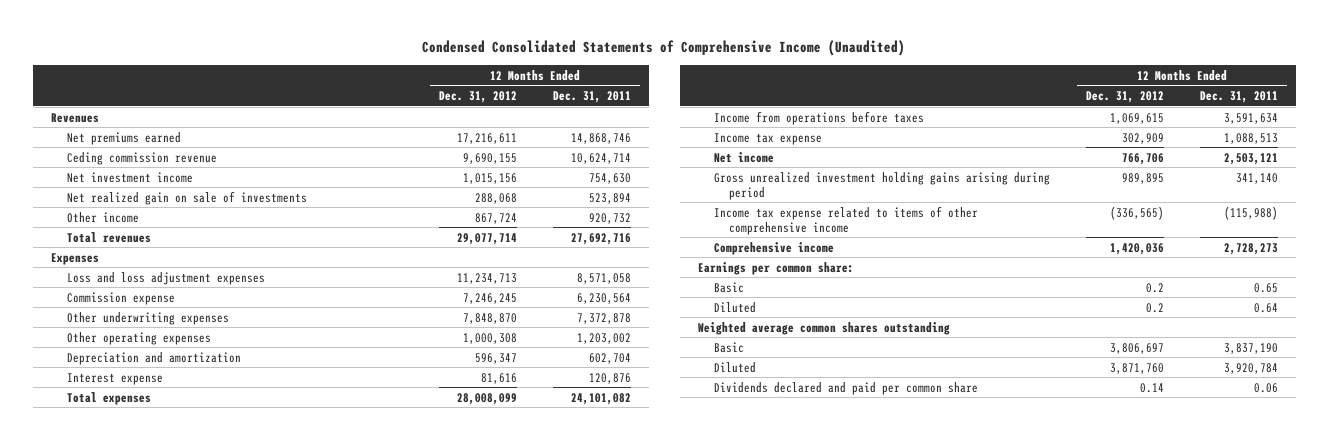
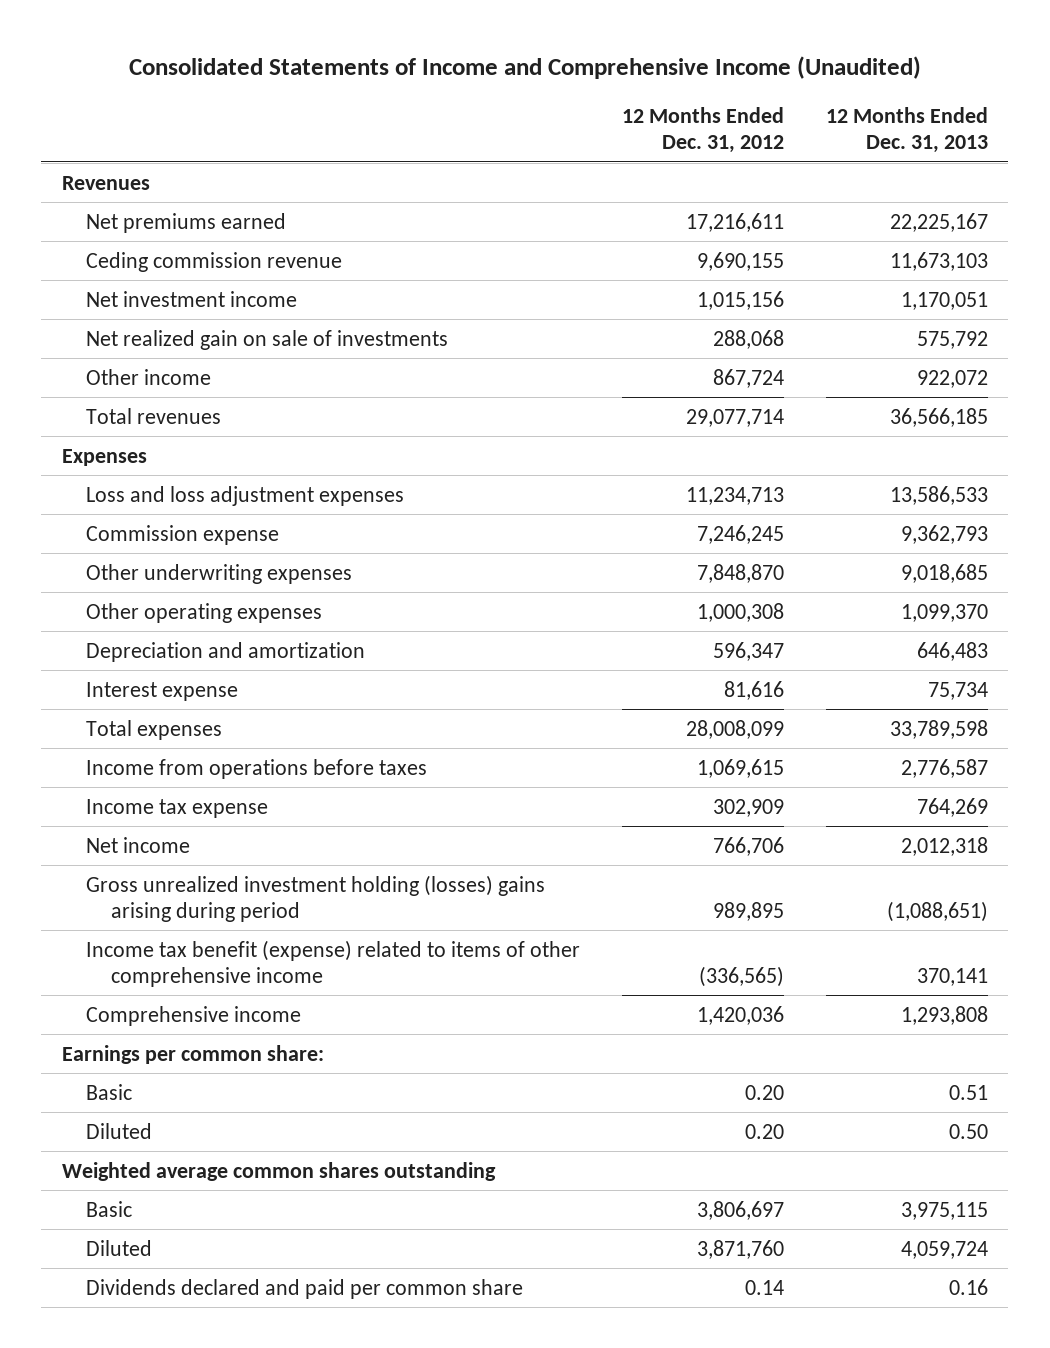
- Condensed Consolidated Statements of Comprehensive Income (Unaudited)
+ Consolidated Statements of Income and Comprehensive Income (Unaudited)
- | 12 Months Ended Dec. 31, 2012 | 12 Months Ended Dec. 31, 2011
+ | 12 Months Ended Dec. 31, 2012 | 12 Months Ended Dec. 31, 2013
- Gross unrealized investment holding gains arising during period | 989,895 | 341,140
- Income tax expense related to items of other comprehensive income | (336,565) | (115,988)
+ Gross unrealized investment holding (losses) gains arising during period | 989,895 | (1,088,651)
+ Income tax benefit (expense) related to items of other comprehensive income | (336,565) | 370,141
- Basic | 0.2 | 0.65
- Diluted | 0.2 | 0.64
+ Basic | 0.20 | 0.51
+ Diluted | 0.20 | 0.50

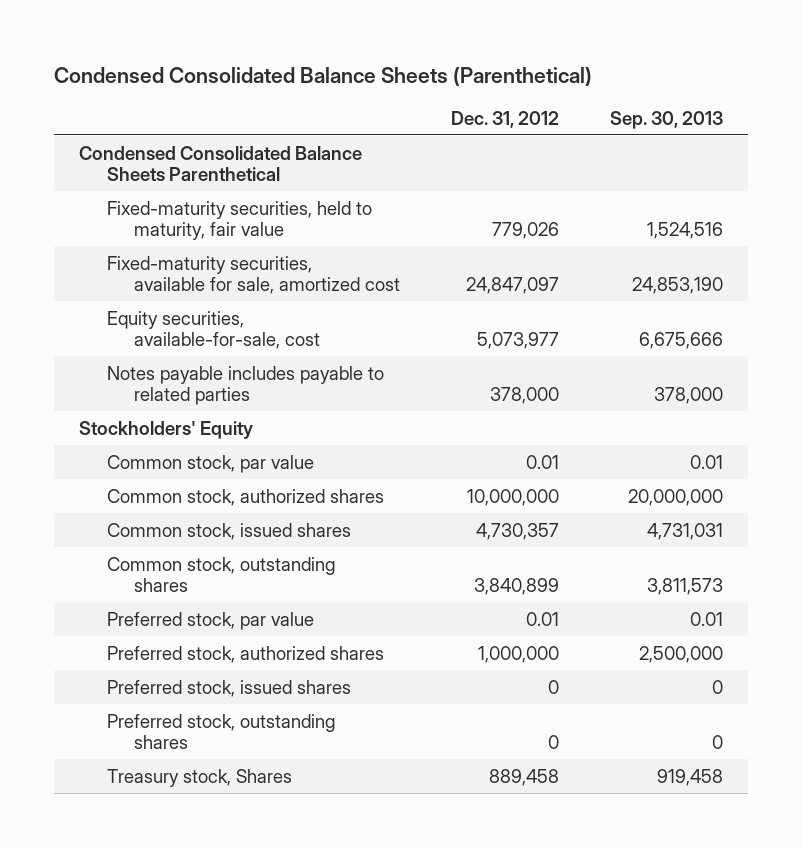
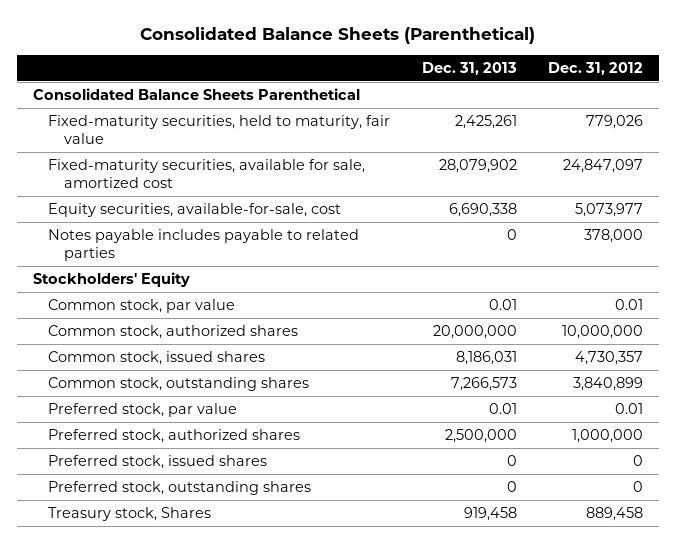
- Condensed Consolidated Balance Sheets (Parenthetical)
+ Consolidated Balance Sheets (Parenthetical)
- | Dec. 31, 2012 | Sep. 30, 2013
+ | Dec. 31, 2013 | Dec. 31, 2012
- Condensed Consolidated Balance Sheets Parenthetical
+ Consolidated Balance Sheets Parenthetical

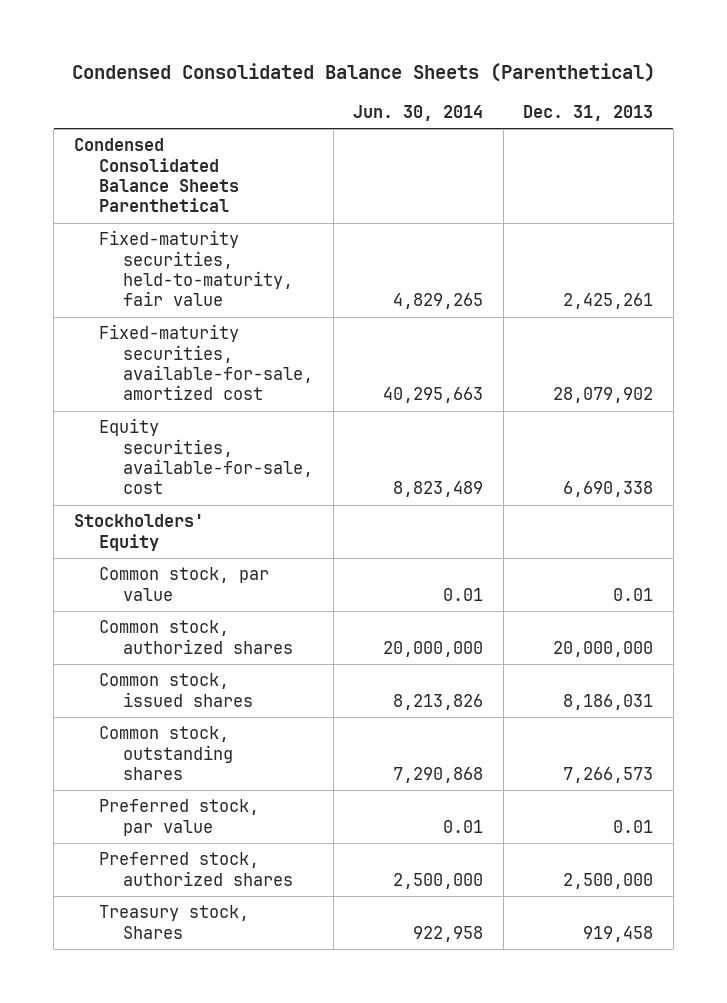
- Consolidated Balance Sheets (Parenthetical)
+ Condensed Consolidated Balance Sheets (Parenthetical)
- | Dec. 31, 2013 | Dec. 31, 2012
+ | Jun. 30, 2014 | Dec. 31, 2013
- Consolidated Balance Sheets Parenthetical
- Fixed-maturity securities, held to maturity, fair value | 2,425,261 | 779,026
- Fixed-maturity securities, available for sale, amortized cost | 28,079,902 | 24,847,097
+ Condensed Consolidated Balance Sheets Parenthetical
+ Fixed-maturity securities, held-to-maturity, fair value | 4,829,265 | 2,425,261
+ Fixed-maturity securities, available-for-sale, amortized cost | 40,295,663 | 28,079,902
- Notes payable includes payable to related parties | 0 | 378,000
- Preferred stock, issued shares | 0 | 0
- Preferred stock, outstanding shares | 0 | 0

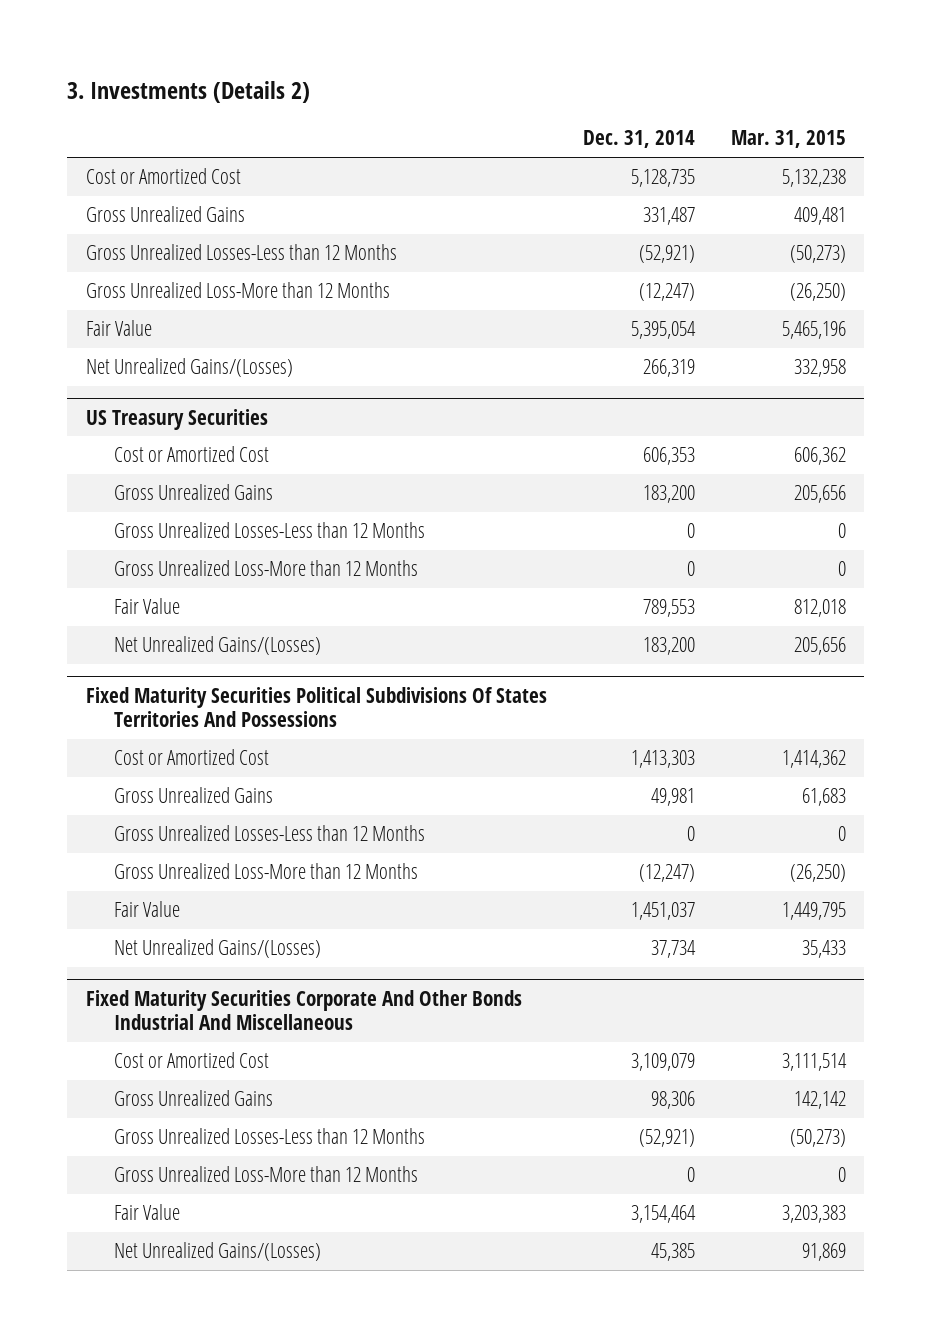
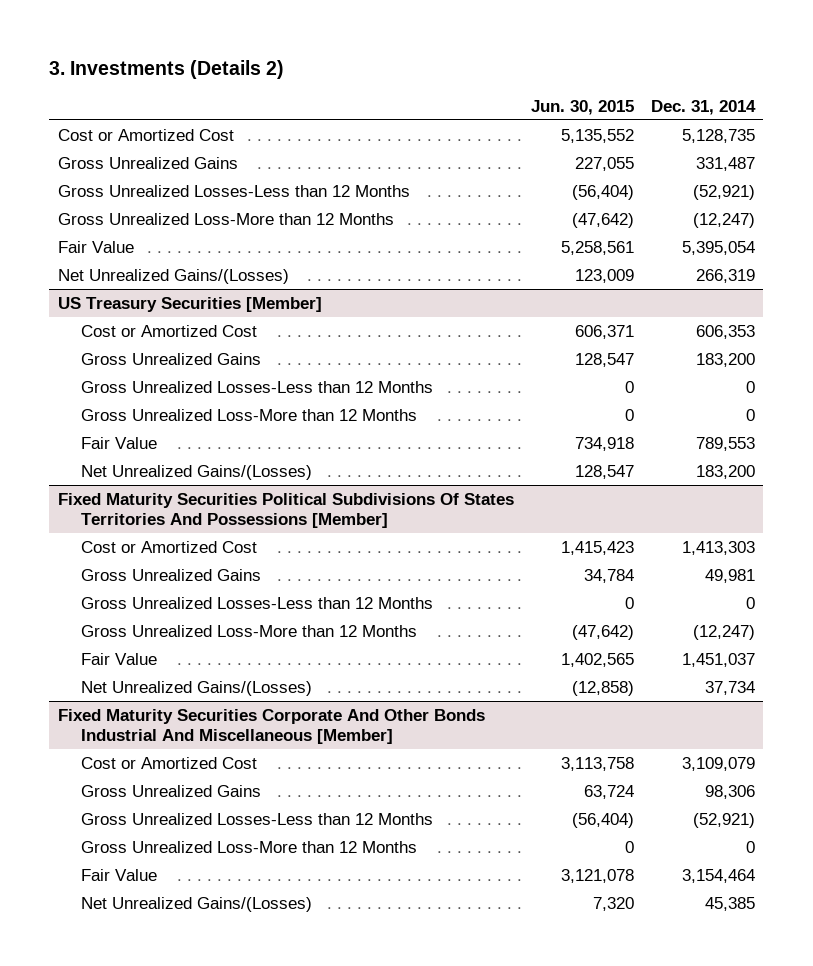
- | Dec. 31, 2014 | Mar. 31, 2015
+ | Jun. 30, 2015 | Dec. 31, 2014
- US Treasury Securities
+ US Treasury Securities [Member]
- Fixed Maturity Securities Political Subdivisions Of States Territories And Possessions
+ Fixed Maturity Securities Political Subdivisions Of States Territories And Possessions [Member]
- Fixed Maturity Securities Corporate And Other Bonds Industrial And Miscellaneous
+ Fixed Maturity Securities Corporate And Other Bonds Industrial And Miscellaneous [Member]

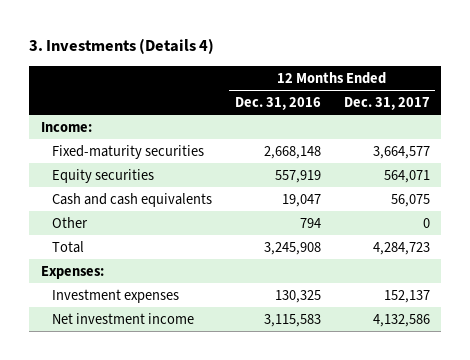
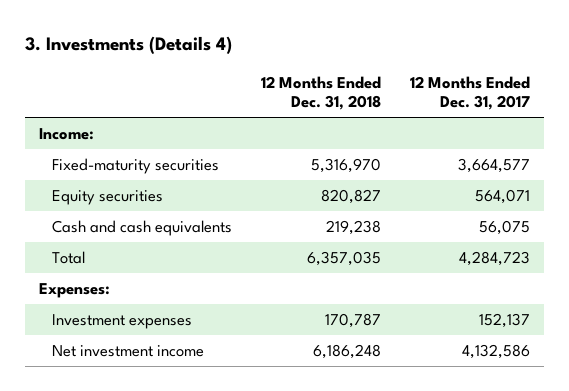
- | 12 Months Ended Dec. 31, 2016 | 12 Months Ended Dec. 31, 2017
+ | 12 Months Ended Dec. 31, 2018 | 12 Months Ended Dec. 31, 2017
- Other | 794 | 0

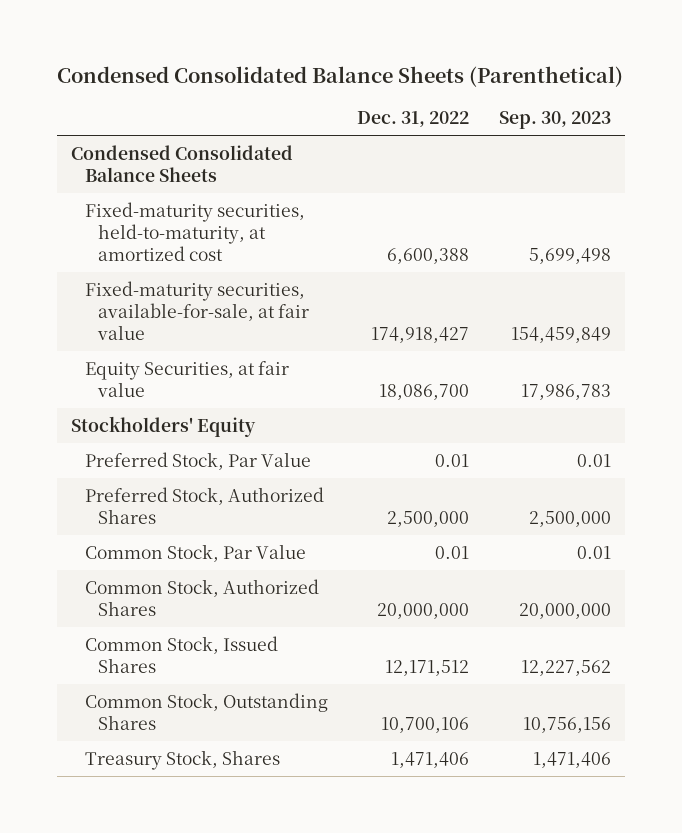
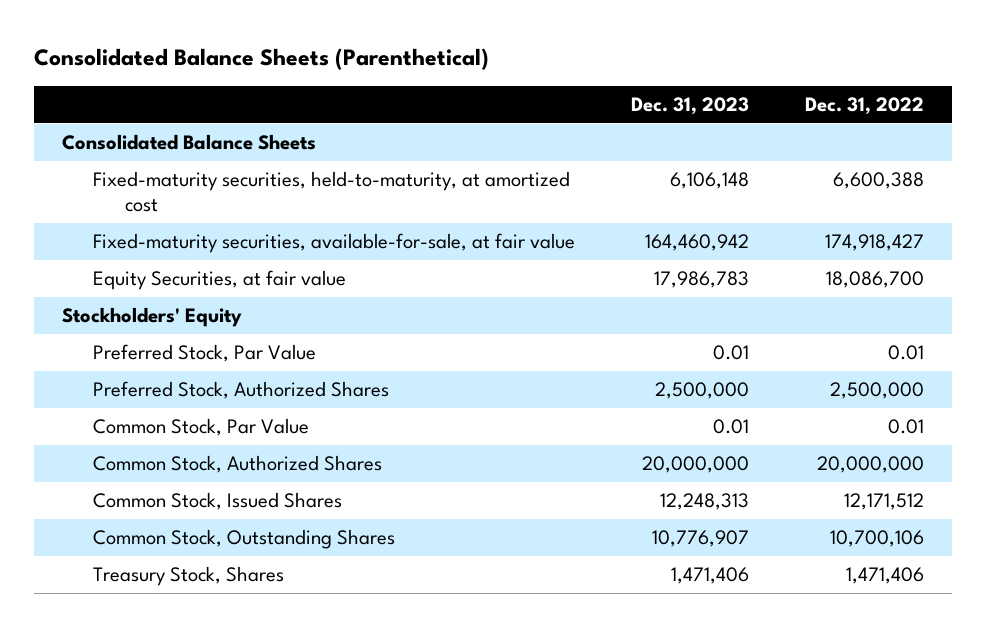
- Condensed Consolidated Balance Sheets (Parenthetical)
+ Consolidated Balance Sheets (Parenthetical)
- | Dec. 31, 2022 | Sep. 30, 2023
+ | Dec. 31, 2023 | Dec. 31, 2022
- Condensed Consolidated Balance Sheets
+ Consolidated Balance Sheets

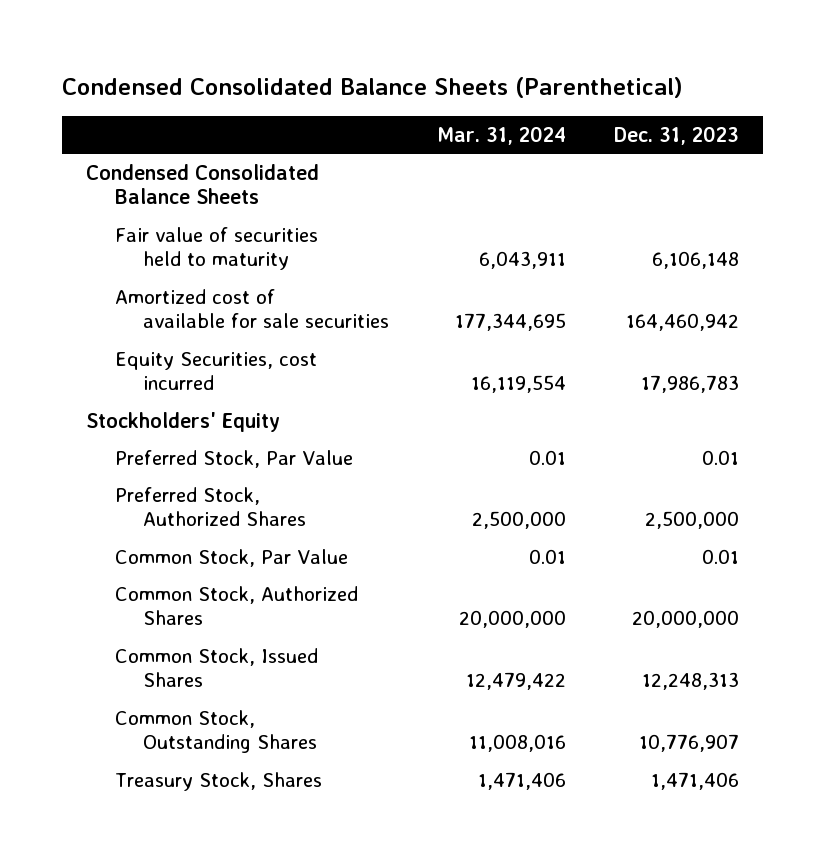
- Consolidated Balance Sheets (Parenthetical)
+ Condensed Consolidated Balance Sheets (Parenthetical)
- | Dec. 31, 2023 | Dec. 31, 2022
+ | Mar. 31, 2024 | Dec. 31, 2023
- Consolidated Balance Sheets
- Fixed-maturity securities, held-to-maturity, at amortized cost | 6,106,148 | 6,600,388
- Fixed-maturity securities, available-for-sale, at fair value | 164,460,942 | 174,918,427
- Equity Securities, at fair value | 17,986,783 | 18,086,700
+ Condensed Consolidated Balance Sheets
+ Fair value of securities held to maturity | 6,043,911 | 6,106,148
+ Amortized cost of available for sale securities | 177,344,695 | 164,460,942
+ Equity Securities, cost incurred | 16,119,554 | 17,986,783

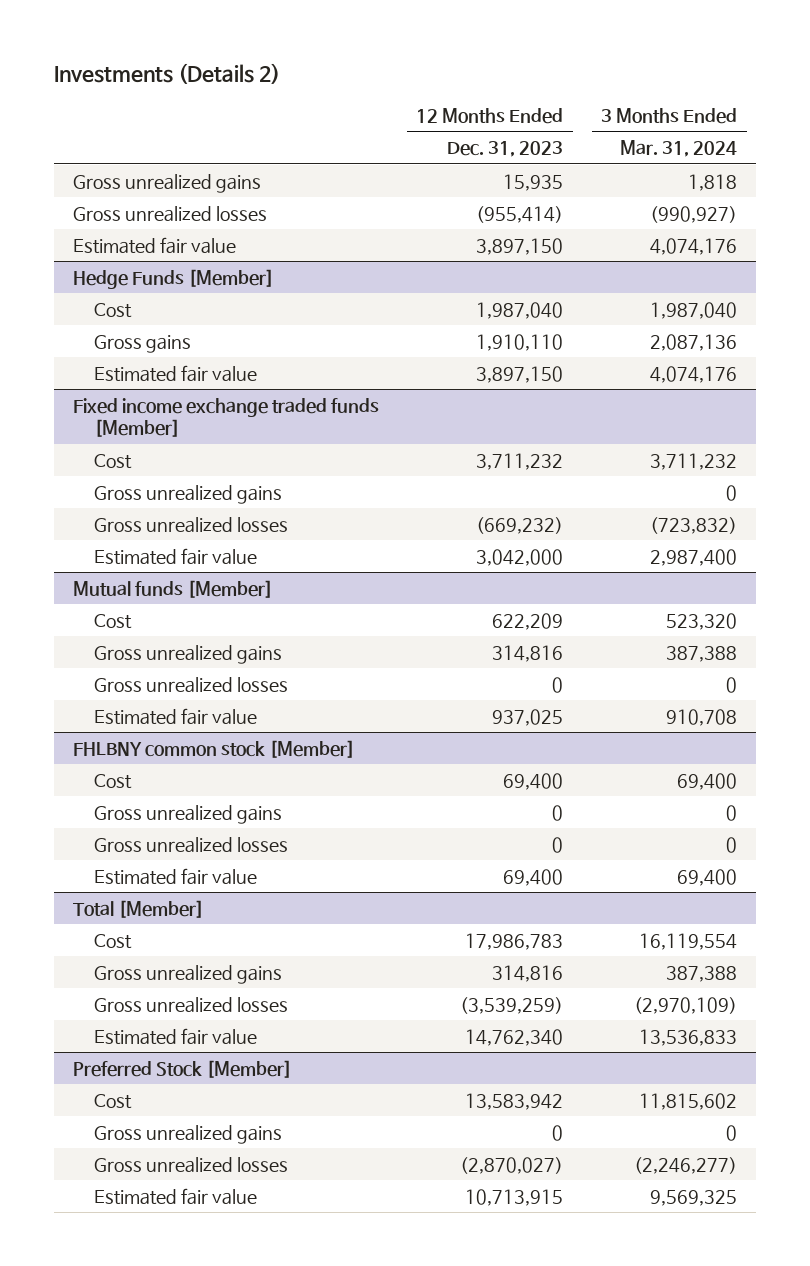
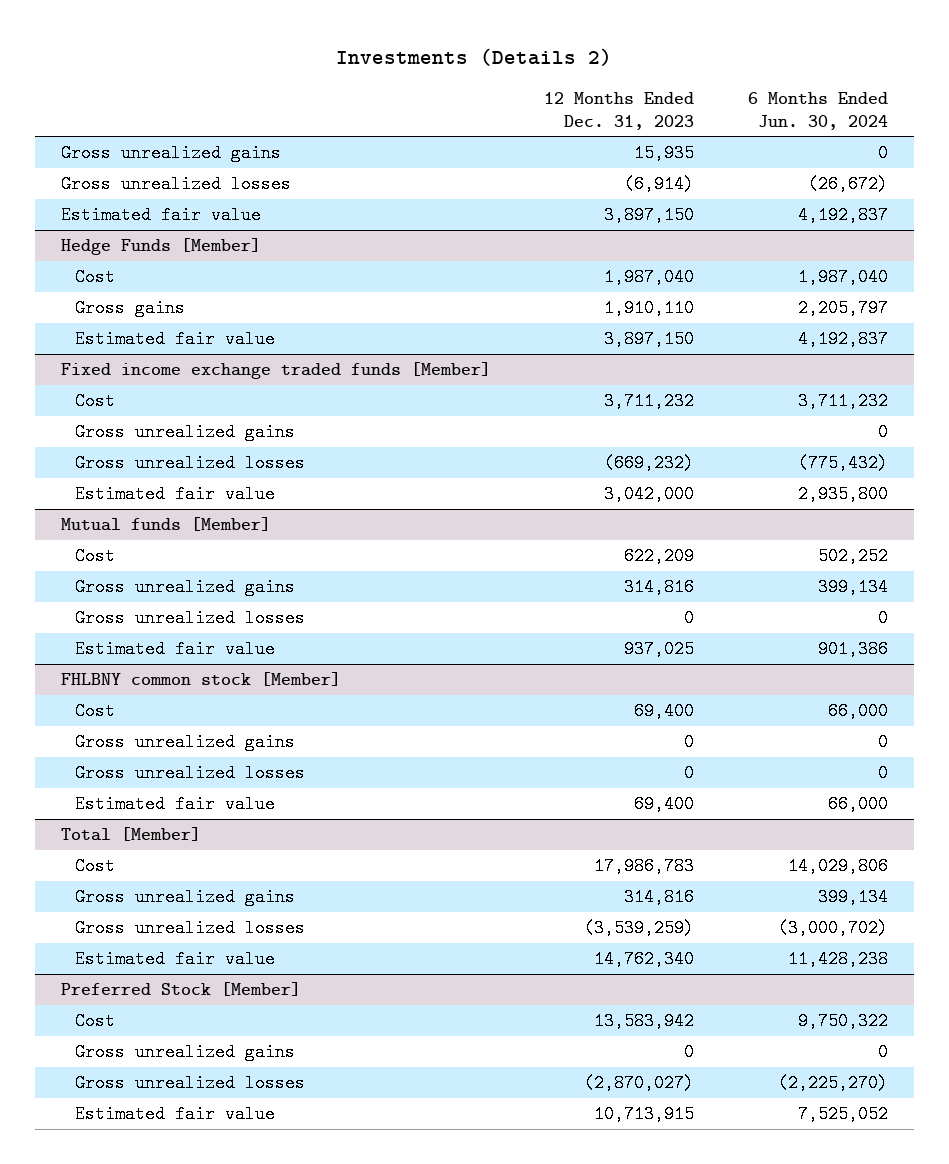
- | 12 Months Ended Dec. 31, 2023 | 3 Months Ended Mar. 31, 2024
+ | 12 Months Ended Dec. 31, 2023 | 6 Months Ended Jun. 30, 2024
- Gross unrealized losses | (955,414) | (990,927)
+ Gross unrealized losses | (6,914) | (26,672)

